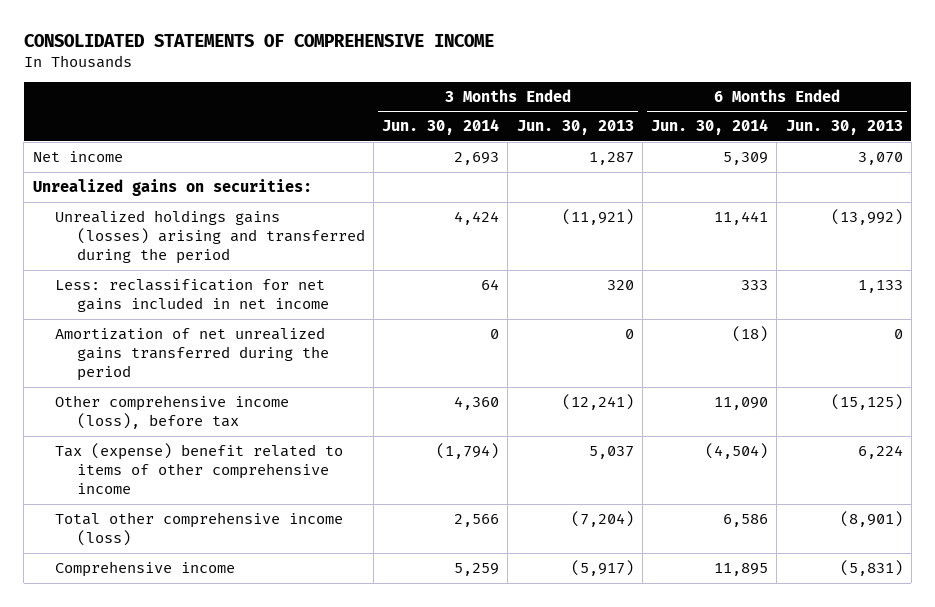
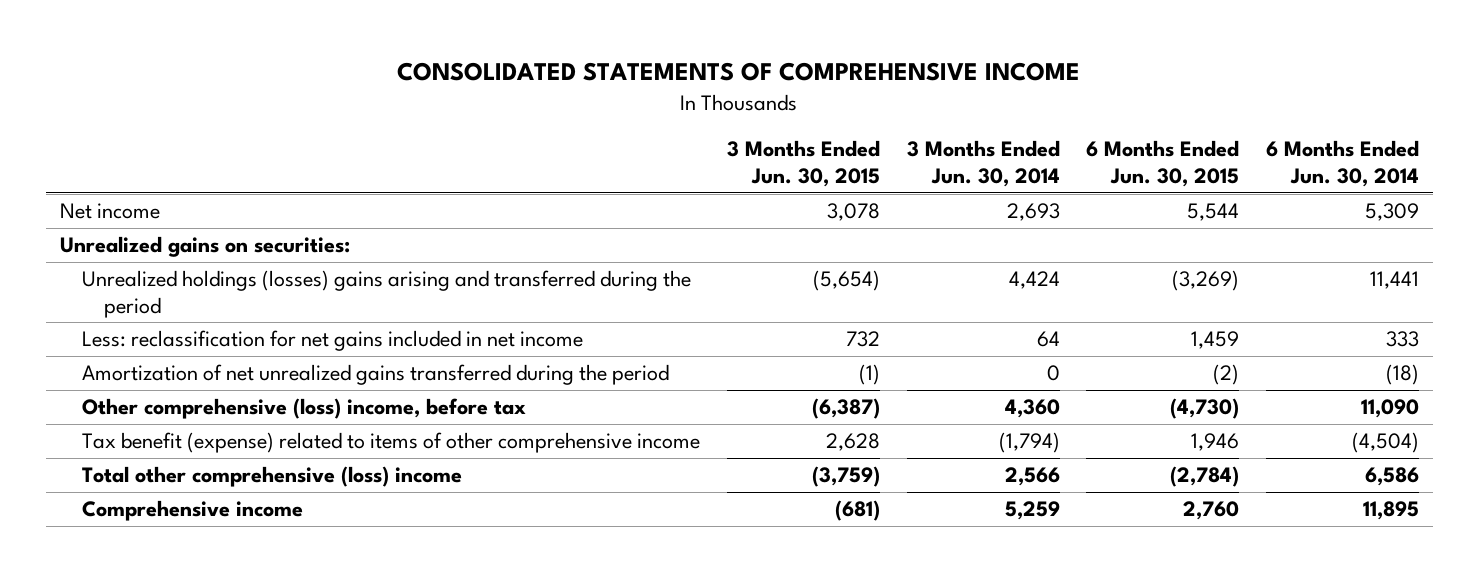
- | 3 Months Ended Jun. 30, 2014 | 3 Months Ended Jun. 30, 2013 | 6 Months Ended Jun. 30, 2014 | 6 Months Ended Jun. 30, 2013
+ | 3 Months Ended Jun. 30, 2015 | 3 Months Ended Jun. 30, 2014 | 6 Months Ended Jun. 30, 2015 | 6 Months Ended Jun. 30, 2014
- Unrealized holdings gains (losses) arising and transferred during the period | 4,424 | (11,921) | 11,441 | (13,992)
+ Unrealized holdings (losses) gains arising and transferred during the period | (5,654) | 4,424 | (3,269) | 11,441
- Other comprehensive income (loss), before tax | 4,360 | (12,241) | 11,090 | (15,125)
- Tax (expense) benefit related to items of other comprehensive income | (1,794) | 5,037 | (4,504) | 6,224
- Total other comprehensive income (loss) | 2,566 | (7,204) | 6,586 | (8,901)
+ Other comprehensive (loss) income, before tax | (6,387) | 4,360 | (4,730) | 11,090
+ Tax benefit (expense) related to items of other comprehensive income | 2,628 | (1,794) | 1,946 | (4,504)
+ Total other comprehensive (loss) income | (3,759) | 2,566 | (2,784) | 6,586

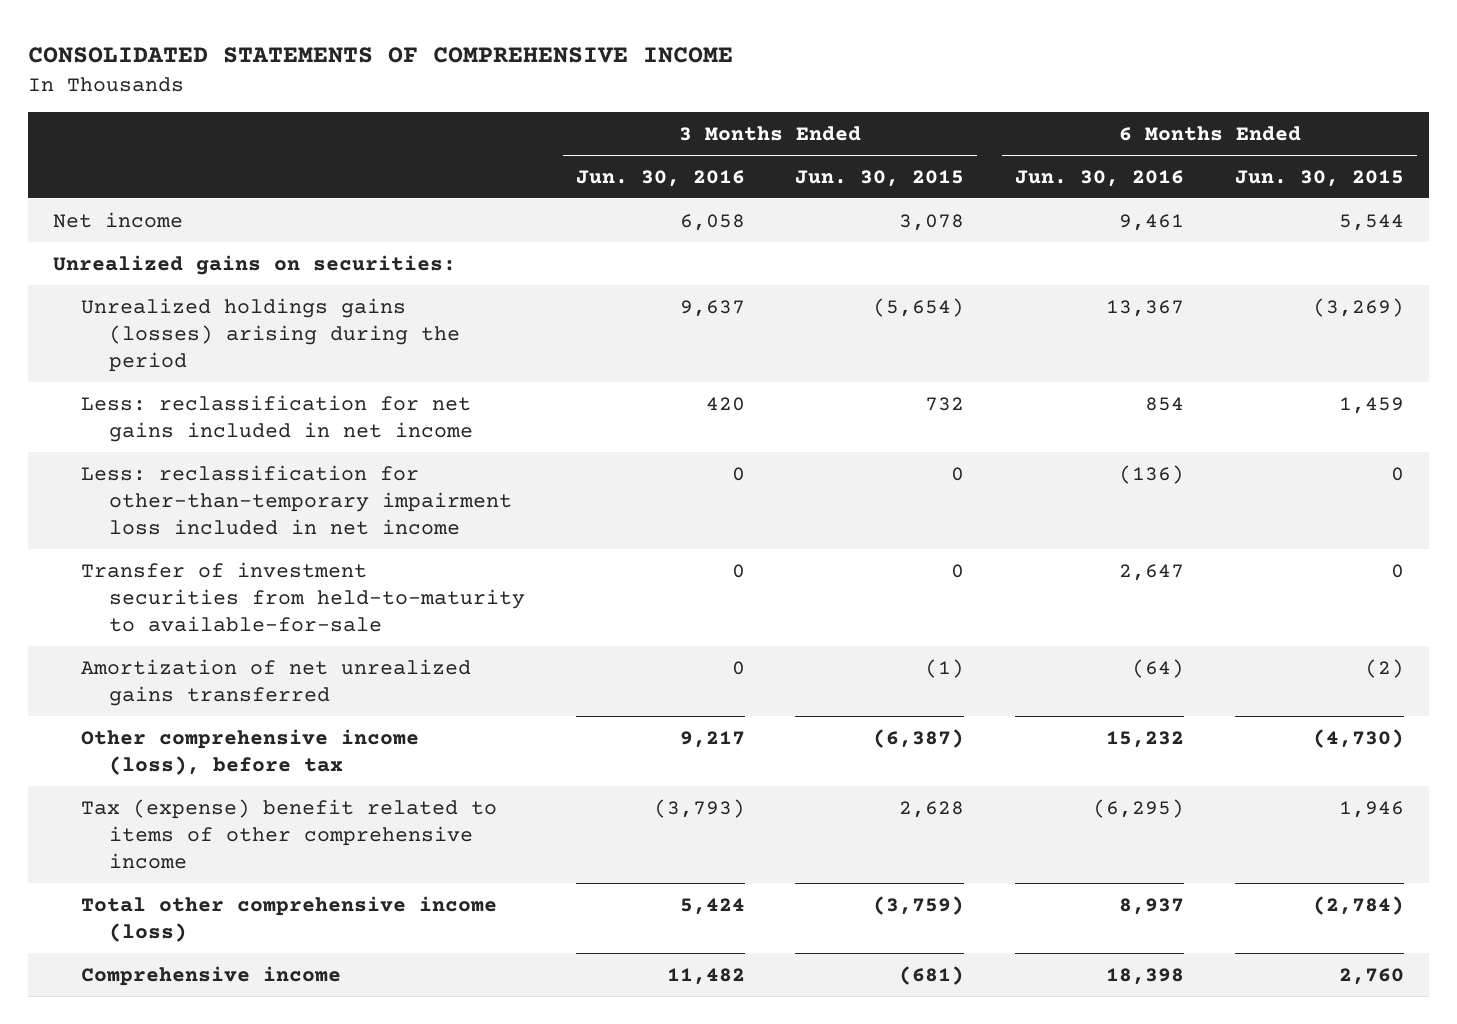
- | 3 Months Ended Jun. 30, 2015 | 3 Months Ended Jun. 30, 2014 | 6 Months Ended Jun. 30, 2015 | 6 Months Ended Jun. 30, 2014
+ | 3 Months Ended Jun. 30, 2016 | 3 Months Ended Jun. 30, 2015 | 6 Months Ended Jun. 30, 2016 | 6 Months Ended Jun. 30, 2015
- Unrealized holdings (losses) gains arising and transferred during the period | (5,654) | 4,424 | (3,269) | 11,441
+ Unrealized holdings gains (losses) arising during the period | 9,637 | (5,654) | 13,367 | (3,269)
- Amortization of net unrealized gains transferred during the period | (1) | 0 | (2) | (18)
- Other comprehensive (loss) income, before tax | (6,387) | 4,360 | (4,730) | 11,090
- Tax benefit (expense) related to items of other comprehensive income | 2,628 | (1,794) | 1,946 | (4,504)
- Total other comprehensive (loss) income | (3,759) | 2,566 | (2,784) | 6,586
+ Less: reclassification for other-than-temporary impairment loss included in net income | 0 | 0 | (136) | 0
+ Transfer of investment securities from held-to-maturity to available-for-sale | 0 | 0 | 2,647 | 0
+ Amortization of net unrealized gains transferred | 0 | (1) | (64) | (2)
+ Other comprehensive income (loss), before tax | 9,217 | (6,387) | 15,232 | (4,730)
+ Tax (expense) benefit related to items of other comprehensive income | (3,793) | 2,628 | (6,295) | 1,946
+ Total other comprehensive income (loss) | 5,424 | (3,759) | 8,937 | (2,784)

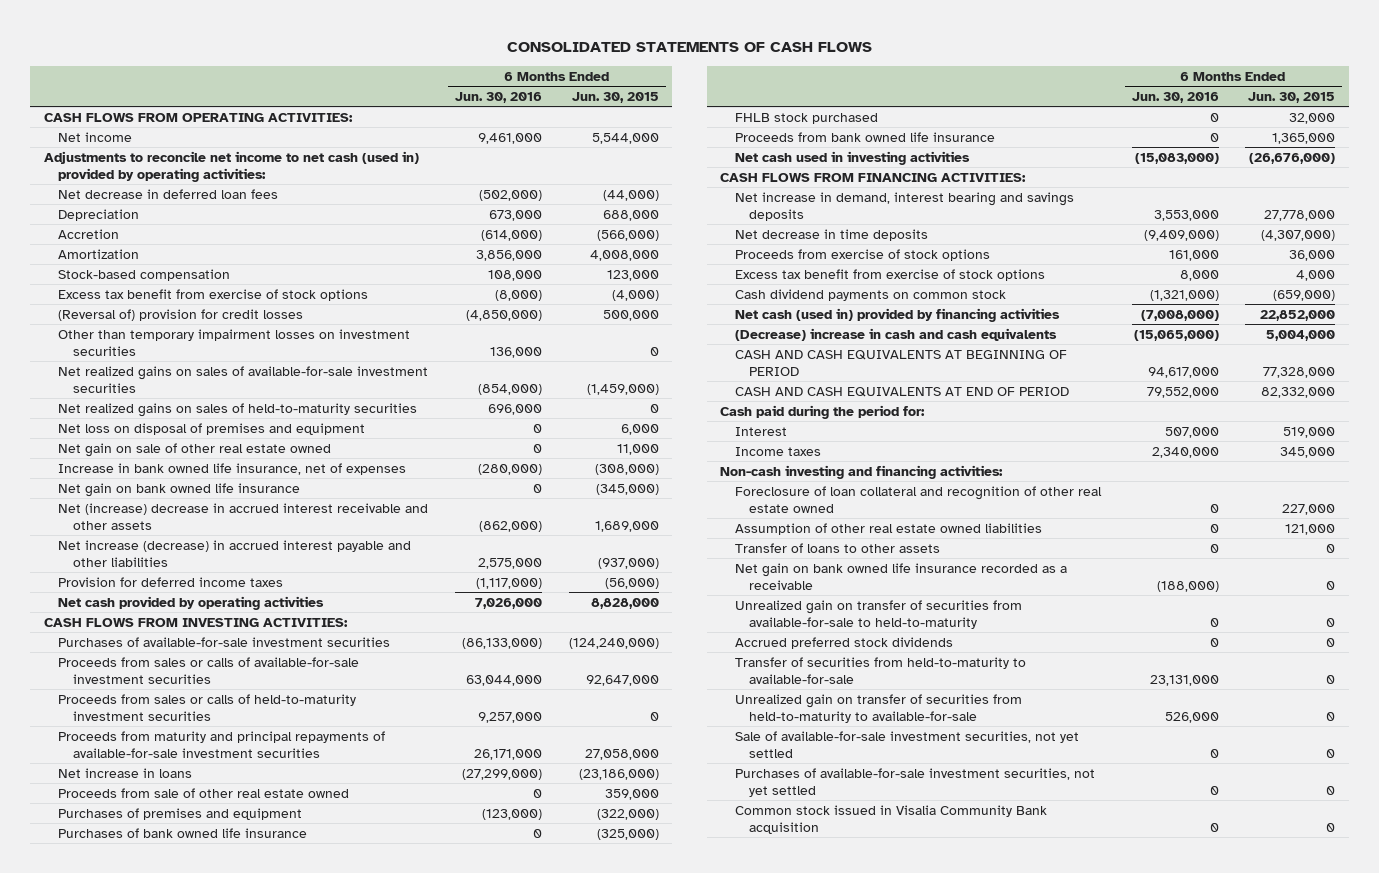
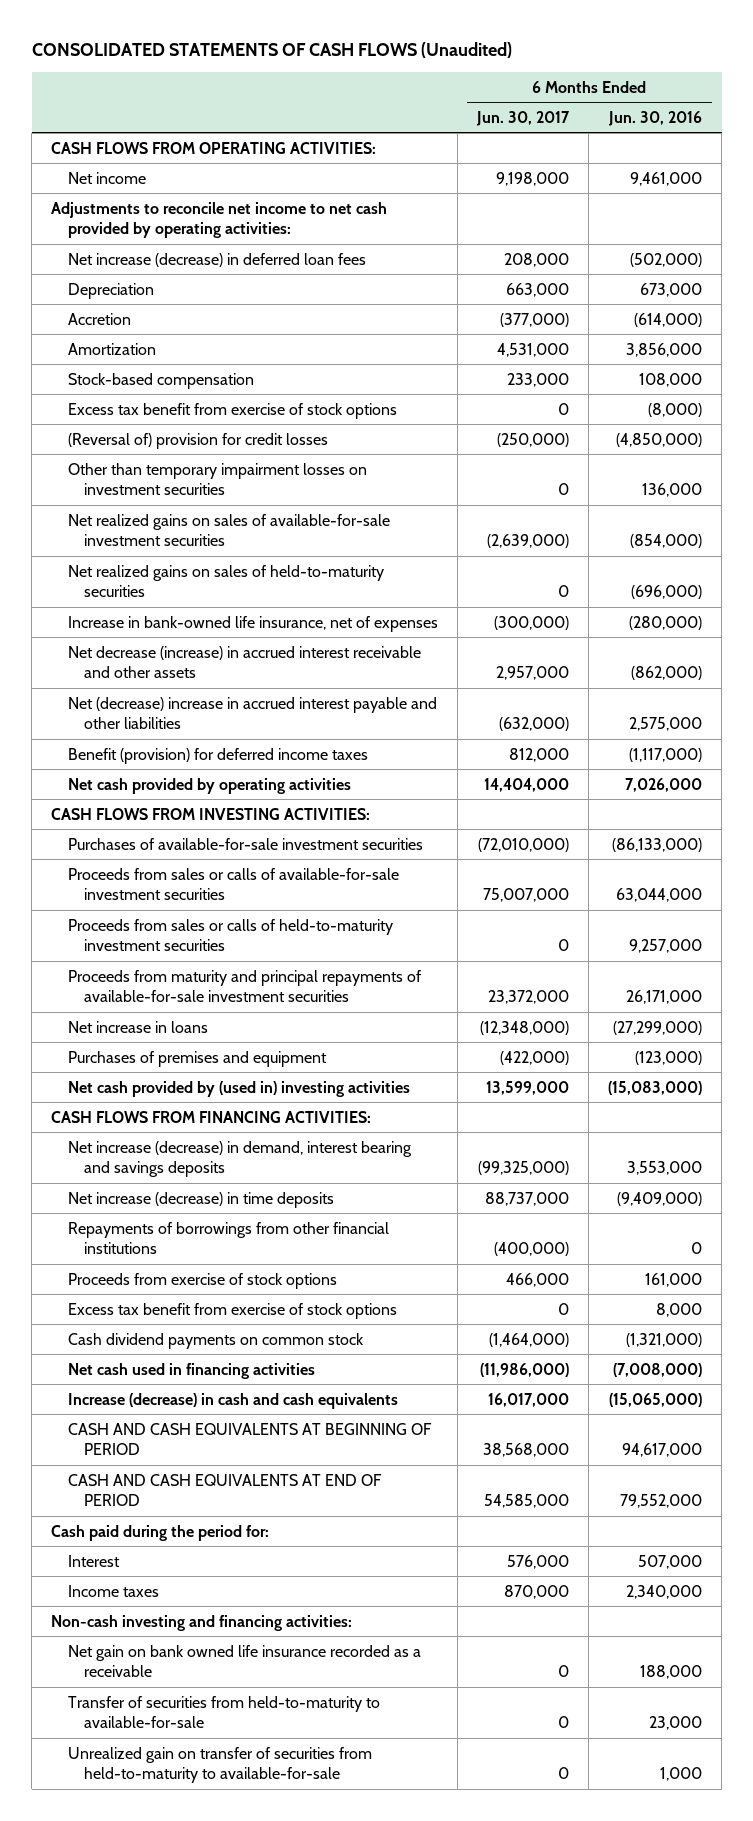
- CONSOLIDATED STATEMENTS OF CASH FLOWS
+ CONSOLIDATED STATEMENTS OF CASH FLOWS (Unaudited)
- | 6 Months Ended Jun. 30, 2016 | 6 Months Ended Jun. 30, 2015
+ | 6 Months Ended Jun. 30, 2017 | 6 Months Ended Jun. 30, 2016
- Adjustments to reconcile net income to net cash (used in) provided by operating activities:
- Net decrease in deferred loan fees | (502,000) | (44,000)
+ Adjustments to reconcile net income to net cash provided by operating activities:
+ Net increase (decrease) in deferred loan fees | 208,000 | (502,000)
- Net realized gains on sales of held-to-maturity securities | 696,000 | 0
- Net loss on disposal of premises and equipment | 0 | 6,000
- Net gain on sale of other real estate owned | 0 | 11,000
- Increase in bank owned life insurance, net of expenses | (280,000) | (308,000)
- Net gain on bank owned life insurance | 0 | (345,000)
- Net (increase) decrease in accrued interest receivable and other assets | (862,000) | 1,689,000
- Net increase (decrease) in accrued interest payable and other liabilities | 2,575,000 | (937,000)
- Provision for deferred income taxes | (1,117,000) | (56,000)
+ Net realized gains on sales of held-to-maturity securities | 0 | (696,000)
+ Increase in bank-owned life insurance, net of expenses | (300,000) | (280,000)
+ Net decrease (increase) in accrued interest receivable and other assets | 2,957,000 | (862,000)
+ Net (decrease) increase in accrued interest payable and other liabilities | (632,000) | 2,575,000
+ Benefit (provision) for deferred income taxes | 812,000 | (1,117,000)
- Proceeds from sale of other real estate owned | 0 | 359,000
- Purchases of bank owned life insurance | 0 | (325,000)
- FHLB stock purchased | 0 | 32,000
- Proceeds from bank owned life insurance | 0 | 1,365,000
- Net cash used in investing activities | (15,083,000) | (26,676,000)
+ Net cash provided by (used in) investing activities | 13,599,000 | (15,083,000)
- Net increase in demand, interest bearing and savings deposits | 3,553,000 | 27,778,000
- Net decrease in time deposits | (9,409,000) | (4,307,000)
+ Net increase (decrease) in demand, interest bearing and savings deposits | (99,325,000) | 3,553,000
+ Net increase (decrease) in time deposits | 88,737,000 | (9,409,000)
+ Repayments of borrowings from other financial institutions | (400,000) | 0
- Net cash (used in) provided by financing activities | (7,008,000) | 22,852,000
- (Decrease) increase in cash and cash equivalents | (15,065,000) | 5,004,000
+ Net cash used in financing activities | (11,986,000) | (7,008,000)
+ Increase (decrease) in cash and cash equivalents | 16,017,000 | (15,065,000)
- Foreclosure of loan collateral and recognition of other real estate owned | 0 | 227,000
- Assumption of other real estate owned liabilities | 0 | 121,000
- Transfer of loans to other assets | 0 | 0
- Net gain on bank owned life insurance recorded as a receivable | (188,000) | 0
- Unrealized gain on transfer of securities from available-for-sale to held-to-maturity | 0 | 0
- Accrued preferred stock dividends | 0 | 0
- Transfer of securities from held-to-maturity to available-for-sale | 23,131,000 | 0
- Unrealized gain on transfer of securities from held-to-maturity to available-for-sale | 526,000 | 0
- Sale of available-for-sale investment securities, not yet settled | 0 | 0
- Purchases of available-for-sale investment securities, not yet settled | 0 | 0
- Common stock issued in Visalia Community Bank acquisition | 0 | 0
+ Net gain on bank owned life insurance recorded as a receivable | 0 | 188,000
+ Transfer of securities from held-to-maturity to available-for-sale | 0 | 23,000
+ Unrealized gain on transfer of securities from held-to-maturity to available-for-sale | 0 | 1,000

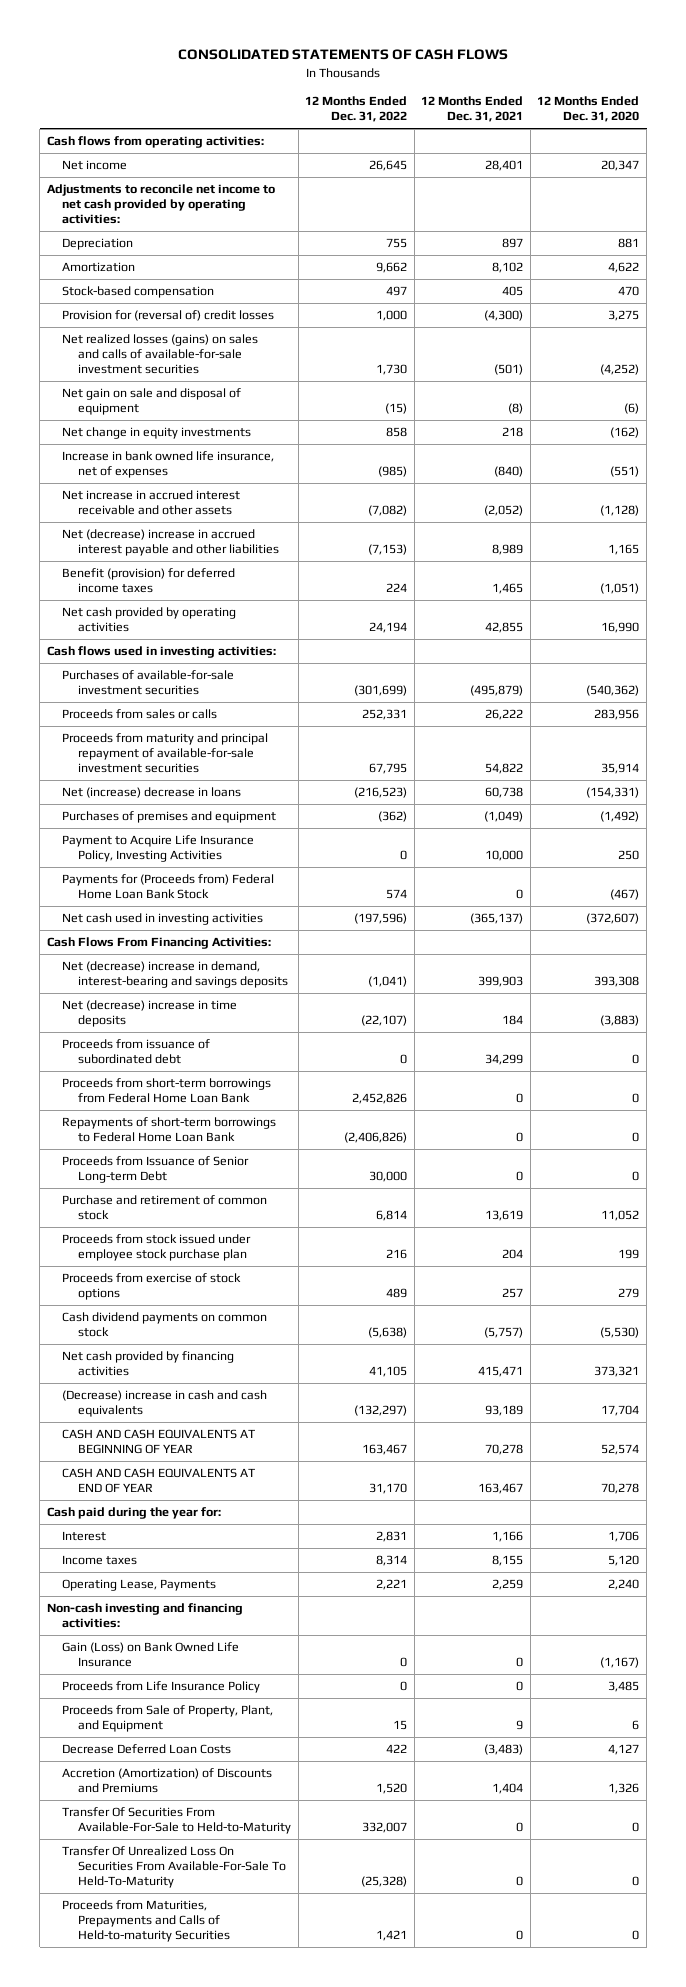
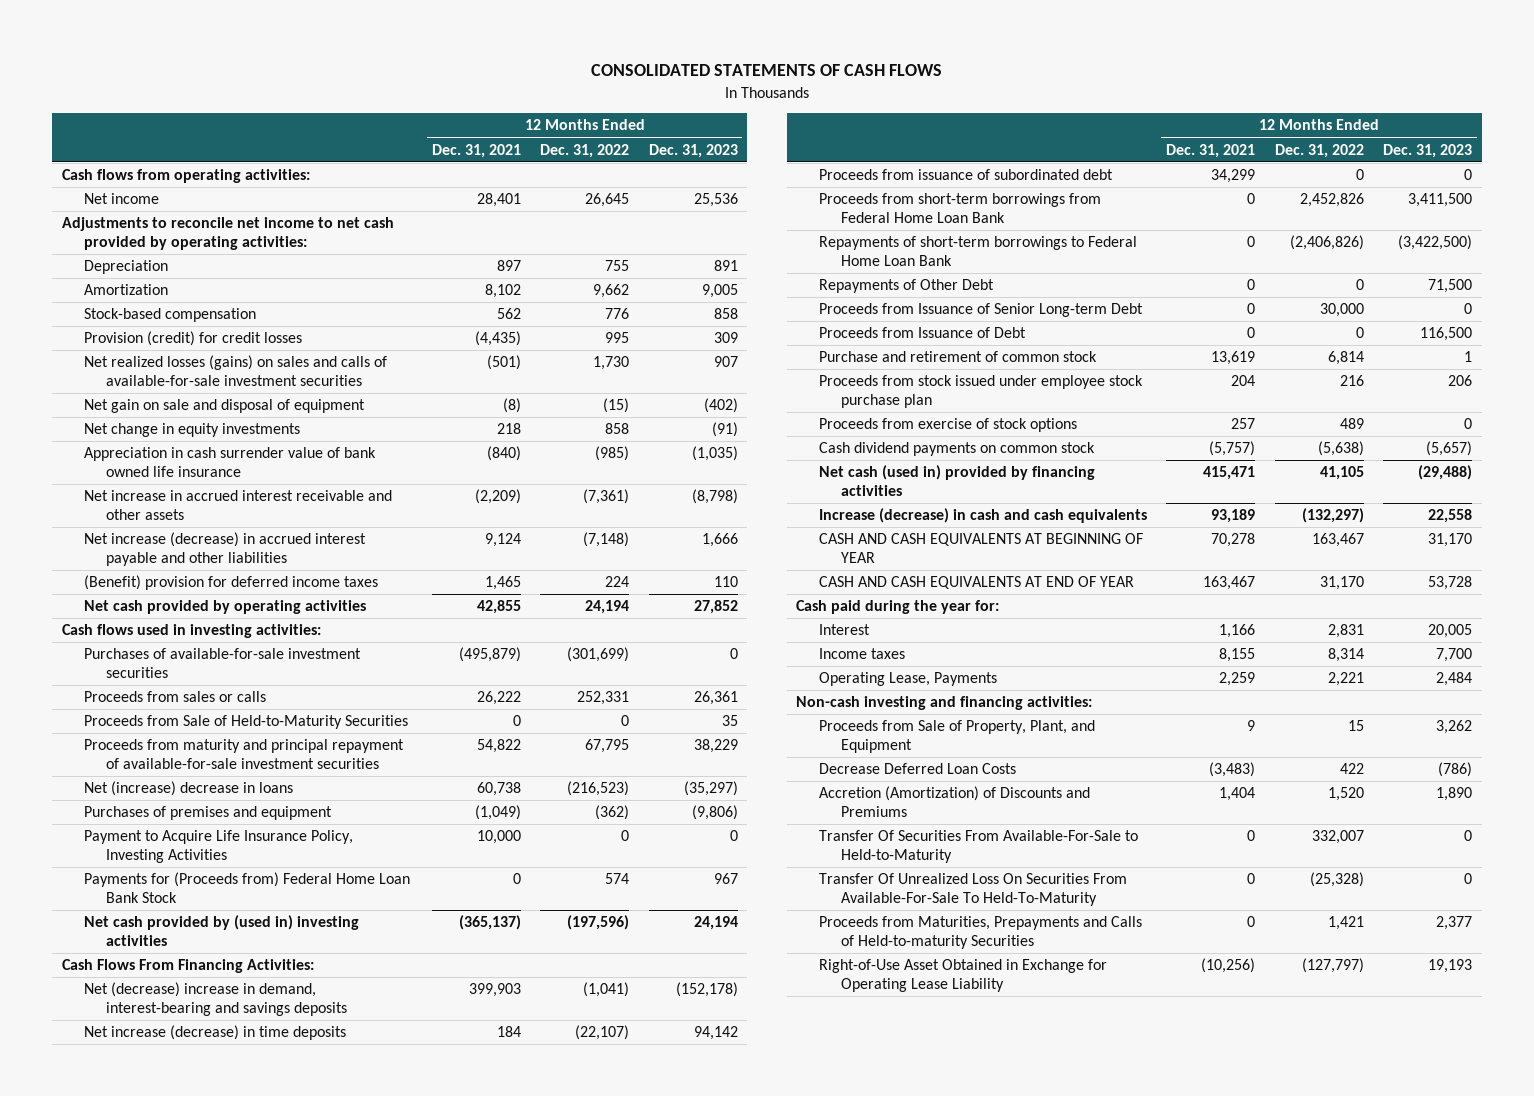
- | 12 Months Ended Dec. 31, 2022 | 12 Months Ended Dec. 31, 2021 | 12 Months Ended Dec. 31, 2020
+ | 12 Months Ended Dec. 31, 2021 | 12 Months Ended Dec. 31, 2022 | 12 Months Ended Dec. 31, 2023
- Stock-based compensation | 497 | 405 | 470
- Provision for (reversal of) credit losses | 1,000 | (4,300) | 3,275
+ Stock-based compensation | 562 | 776 | 858
+ Provision (credit) for credit losses | (4,435) | 995 | 309
- Increase in bank owned life insurance, net of expenses | (985) | (840) | (551)
- Net increase in accrued interest receivable and other assets | (7,082) | (2,052) | (1,128)
- Net (decrease) increase in accrued interest payable and other liabilities | (7,153) | 8,989 | 1,165
- Benefit (provision) for deferred income taxes | 224 | 1,465 | (1,051)
+ Appreciation in cash surrender value of bank owned life insurance | (840) | (985) | (1,035)
+ Net increase in accrued interest receivable and other assets | (2,209) | (7,361) | (8,798)
+ Net increase (decrease) in accrued interest payable and other liabilities | 9,124 | (7,148) | 1,666
+ (Benefit) provision for deferred income taxes | 1,465 | 224 | 110
+ Proceeds from Sale of Held-to-Maturity Securities | 0 | 0 | 35
- Net cash used in investing activities | (197,596) | (365,137) | (372,607)
+ Net cash provided by (used in) investing activities | (365,137) | (197,596) | 24,194
- Net (decrease) increase in time deposits | (22,107) | 184 | (3,883)
+ Net increase (decrease) in time deposits | 184 | (22,107) | 94,142
+ Repayments of Other Debt | 0 | 0 | 71,500
+ Proceeds from Issuance of Debt | 0 | 0 | 116,500
- Net cash provided by financing activities | 41,105 | 415,471 | 373,321
- (Decrease) increase in cash and cash equivalents | (132,297) | 93,189 | 17,704
+ Net cash (used in) provided by financing activities | 415,471 | 41,105 | (29,488)
+ Increase (decrease) in cash and cash equivalents | 93,189 | (132,297) | 22,558
- Gain (Loss) on Bank Owned Life Insurance | 0 | 0 | (1,167)
- Proceeds from Life Insurance Policy | 0 | 0 | 3,485
+ Right-of-Use Asset Obtained in Exchange for Operating Lease Liability | (10,256) | (127,797) | 19,193

